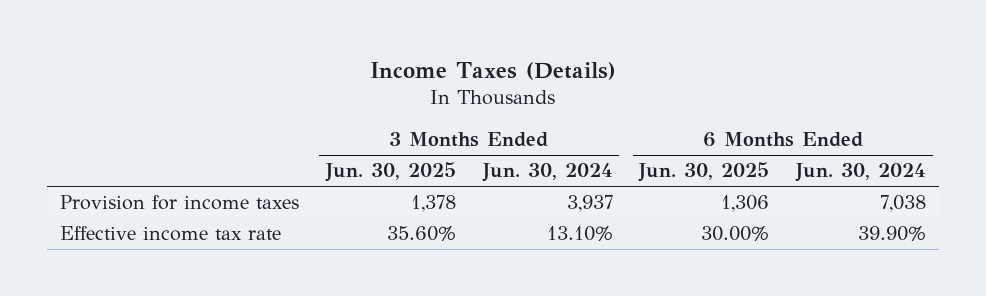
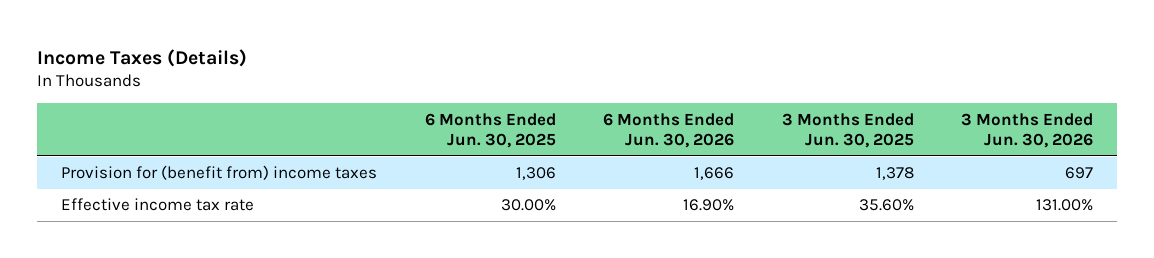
- | 3 Months Ended Jun. 30, 2025 | 3 Months Ended Jun. 30, 2024 | 6 Months Ended Jun. 30, 2025 | 6 Months Ended Jun. 30, 2024
+ | 6 Months Ended Jun. 30, 2025 | 6 Months Ended Jun. 30, 2026 | 3 Months Ended Jun. 30, 2025 | 3 Months Ended Jun. 30, 2026
- Provision for income taxes | 1,378 | 3,937 | 1,306 | 7,038
+ Provision for (benefit from) income taxes | 1,306 | 1,666 | 1,378 | 697

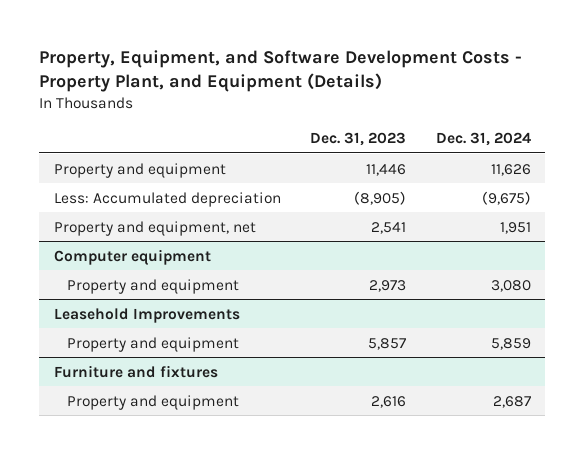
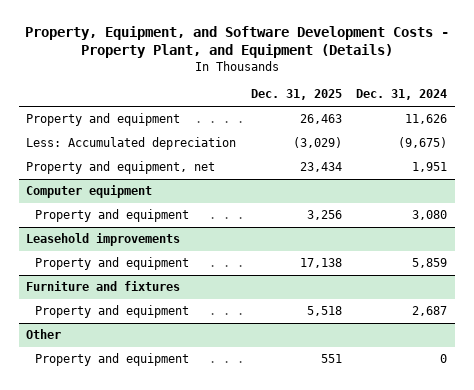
- | Dec. 31, 2023 | Dec. 31, 2024
+ | Dec. 31, 2025 | Dec. 31, 2024
- Leasehold Improvements
+ Leasehold improvements
+ Other
+ Property and equipment | 551 | 0

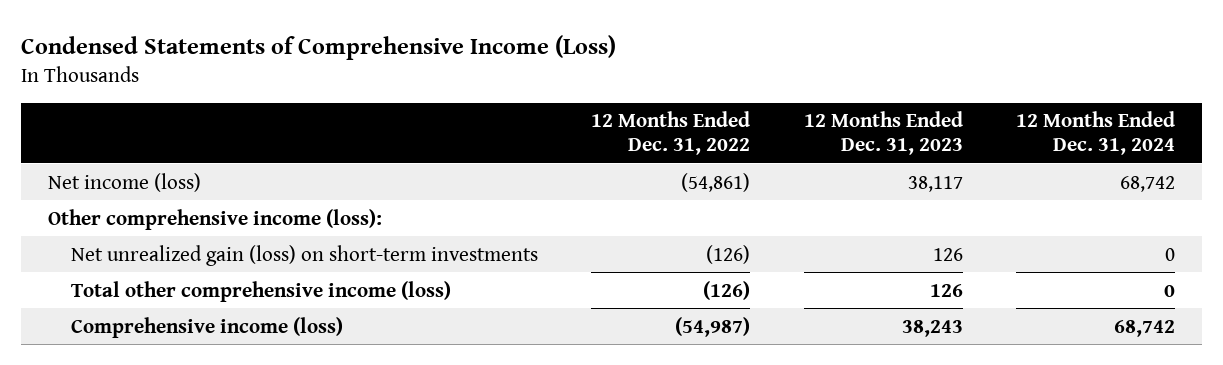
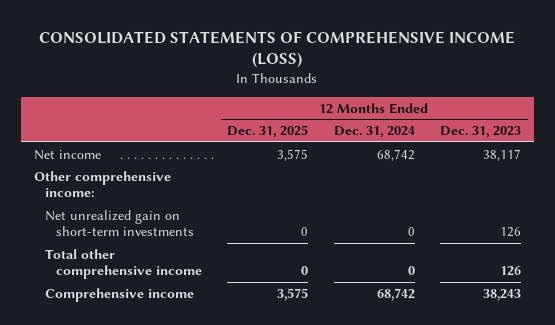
- Condensed Statements of Comprehensive Income (Loss)
+ CONSOLIDATED STATEMENTS OF COMPREHENSIVE INCOME (LOSS)
- | 12 Months Ended Dec. 31, 2022 | 12 Months Ended Dec. 31, 2023 | 12 Months Ended Dec. 31, 2024
+ | 12 Months Ended Dec. 31, 2025 | 12 Months Ended Dec. 31, 2024 | 12 Months Ended Dec. 31, 2023
- Net income (loss) | (54,861) | 38,117 | 68,742
- Other comprehensive income (loss):
- Net unrealized gain (loss) on short-term investments | (126) | 126 | 0
- Total other comprehensive income (loss) | (126) | 126 | 0
- Comprehensive income (loss) | (54,987) | 38,243 | 68,742
+ Net income | 3,575 | 68,742 | 38,117
+ Other comprehensive income:
+ Net unrealized gain on short-term investments | 0 | 0 | 126
+ Total other comprehensive income | 0 | 0 | 126
+ Comprehensive income | 3,575 | 68,742 | 38,243

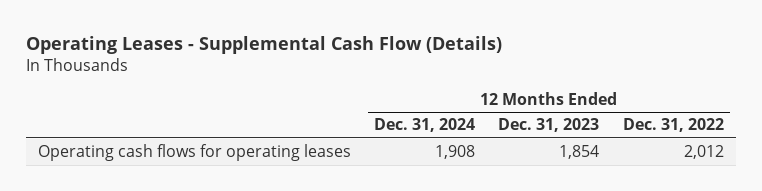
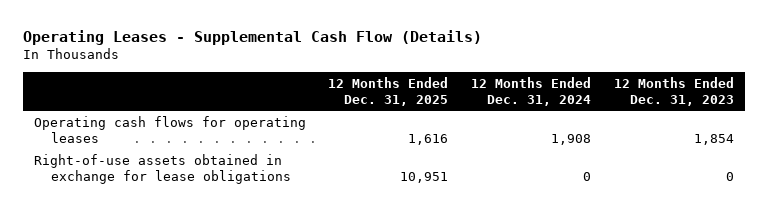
- | 12 Months Ended Dec. 31, 2024 | 12 Months Ended Dec. 31, 2023 | 12 Months Ended Dec. 31, 2022
+ | 12 Months Ended Dec. 31, 2025 | 12 Months Ended Dec. 31, 2024 | 12 Months Ended Dec. 31, 2023
+ Right-of-use assets obtained in exchange for lease obligations | 10,951 | 0 | 0

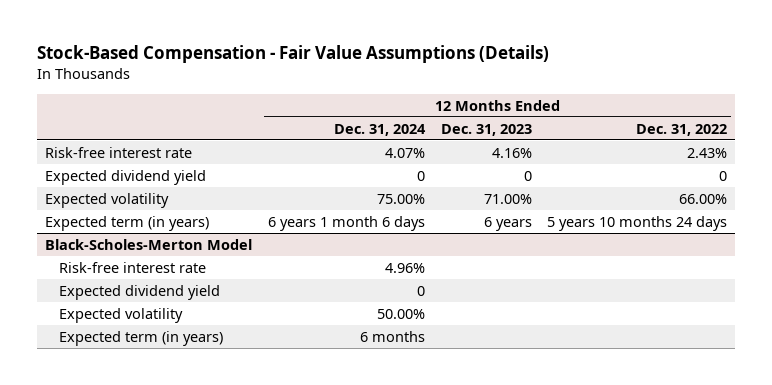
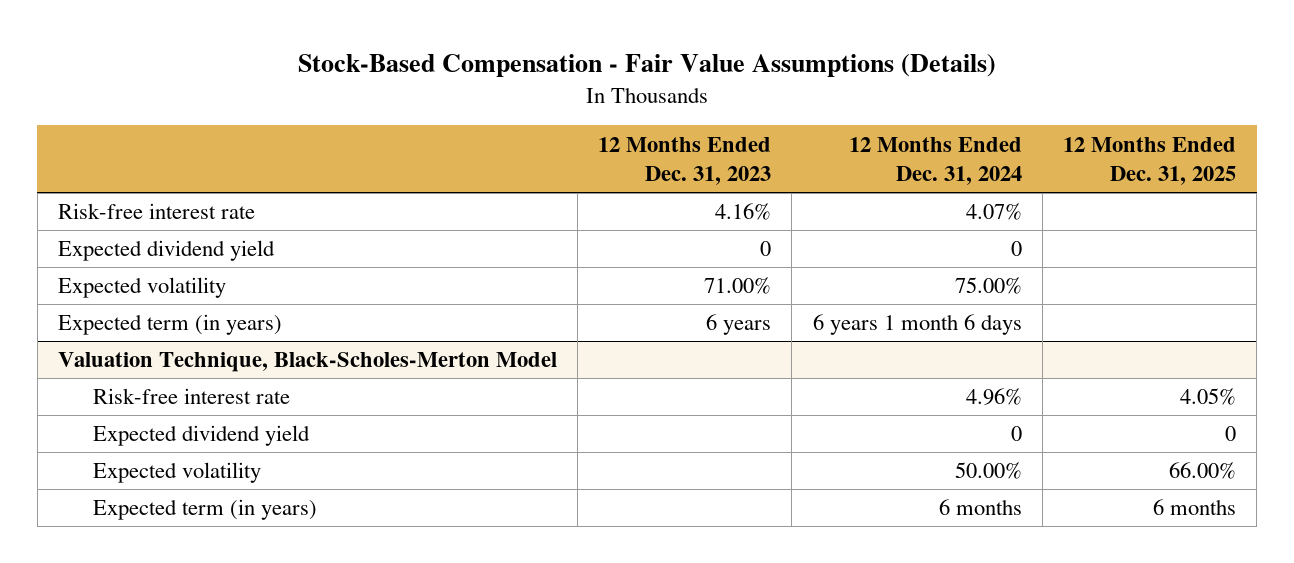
- | 12 Months Ended Dec. 31, 2024 | 12 Months Ended Dec. 31, 2023 | 12 Months Ended Dec. 31, 2022
+ | 12 Months Ended Dec. 31, 2023 | 12 Months Ended Dec. 31, 2024 | 12 Months Ended Dec. 31, 2025
- Black-Scholes-Merton Model
+ Valuation Technique, Black-Scholes-Merton Model

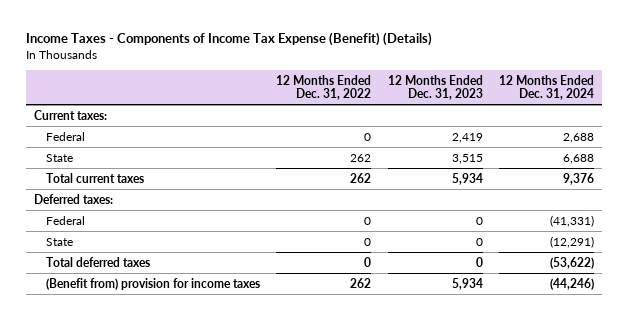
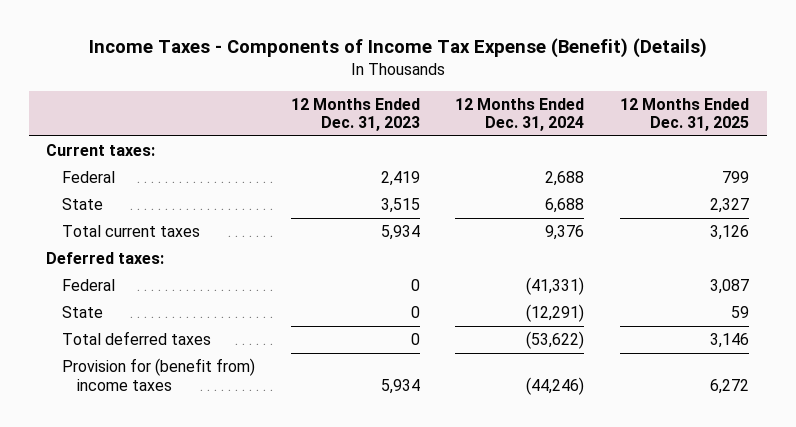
- | 12 Months Ended Dec. 31, 2022 | 12 Months Ended Dec. 31, 2023 | 12 Months Ended Dec. 31, 2024
+ | 12 Months Ended Dec. 31, 2023 | 12 Months Ended Dec. 31, 2024 | 12 Months Ended Dec. 31, 2025
- (Benefit from) provision for income taxes | 262 | 5,934 | (44,246)
+ Provision for (benefit from) income taxes | 5,934 | (44,246) | 6,272

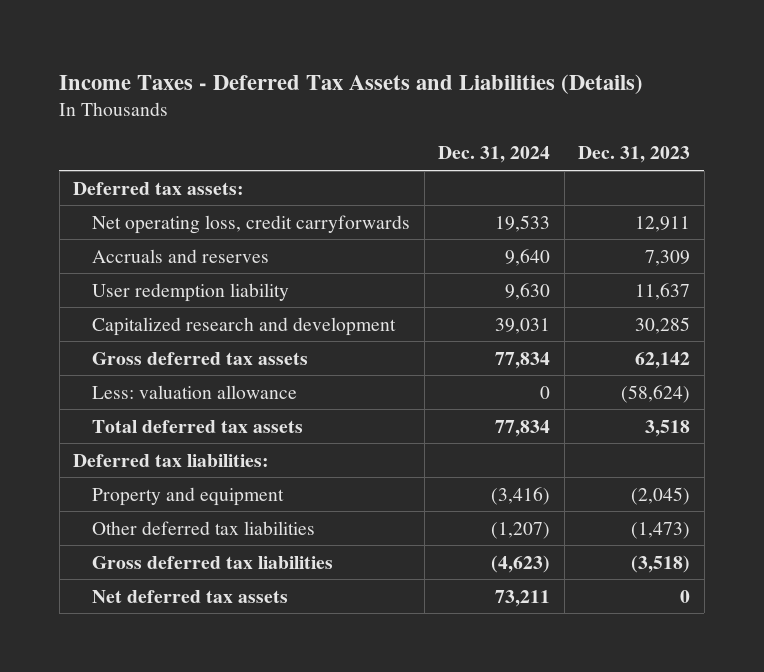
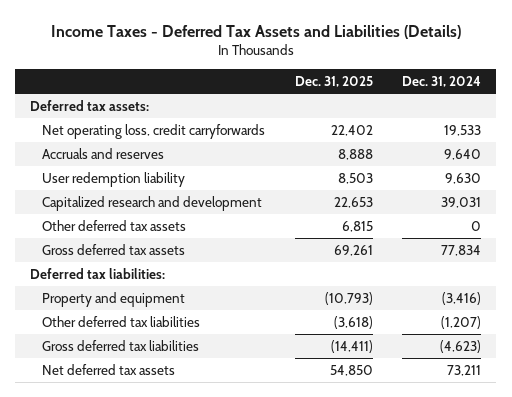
- | Dec. 31, 2024 | Dec. 31, 2023
+ | Dec. 31, 2025 | Dec. 31, 2024
+ Other deferred tax assets | 6,815 | 0
- Less: valuation allowance | 0 | (58,624)
- Total deferred tax assets | 77,834 | 3,518

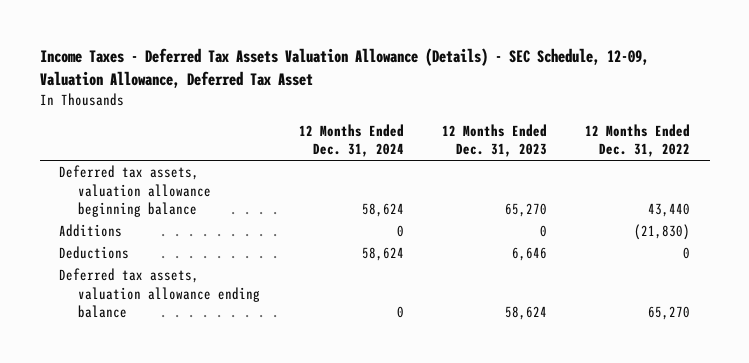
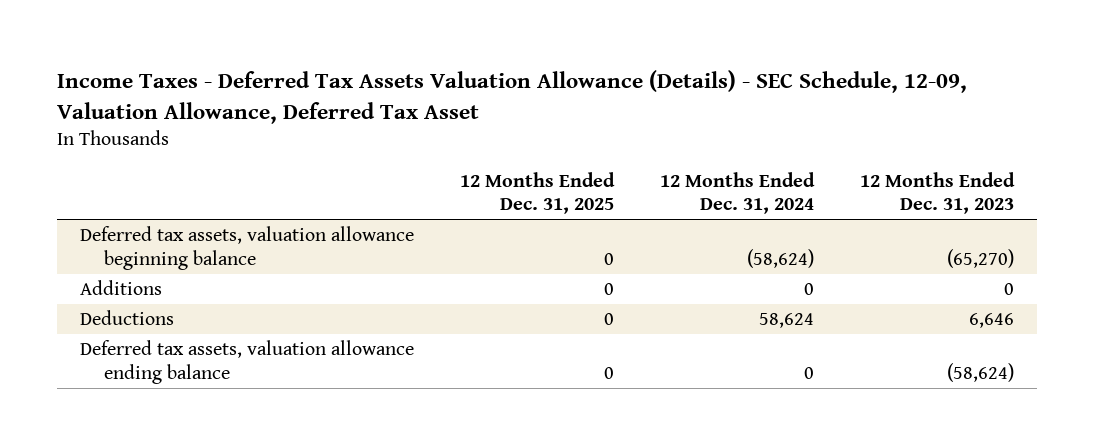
- | 12 Months Ended Dec. 31, 2024 | 12 Months Ended Dec. 31, 2023 | 12 Months Ended Dec. 31, 2022
+ | 12 Months Ended Dec. 31, 2025 | 12 Months Ended Dec. 31, 2024 | 12 Months Ended Dec. 31, 2023
- Deferred tax assets, valuation allowance beginning balance | 58,624 | 65,270 | 43,440
+ Deferred tax assets, valuation allowance beginning balance | 0 | (58,624) | (65,270)
- Deferred tax assets, valuation allowance ending balance | 0 | 58,624 | 65,270
+ Deferred tax assets, valuation allowance ending balance | 0 | 0 | (58,624)

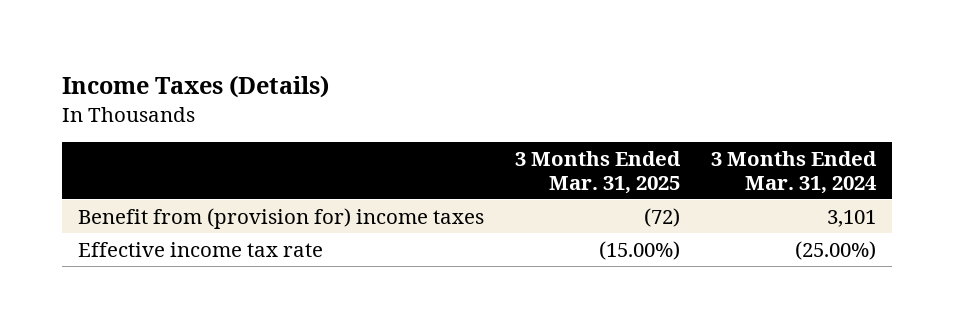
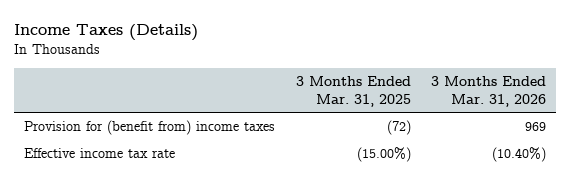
- | 3 Months Ended Mar. 31, 2025 | 3 Months Ended Mar. 31, 2024
+ | 3 Months Ended Mar. 31, 2025 | 3 Months Ended Mar. 31, 2026
- Benefit from (provision for) income taxes | (72) | 3,101
+ Provision for (benefit from) income taxes | (72) | 969

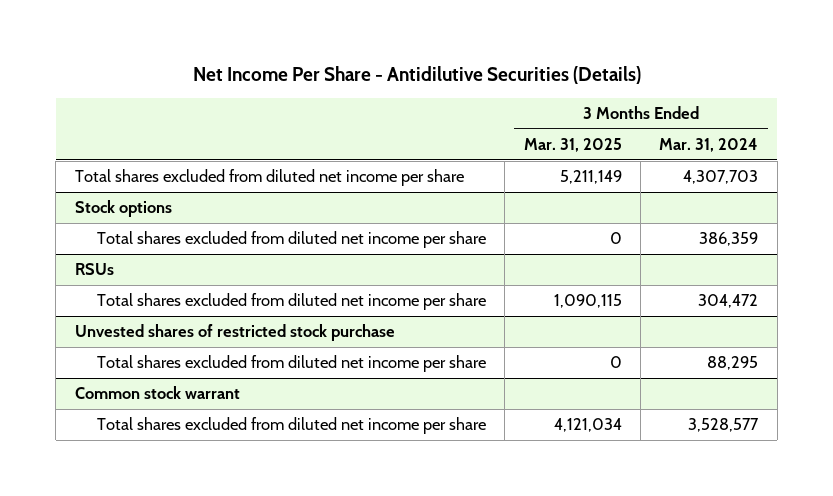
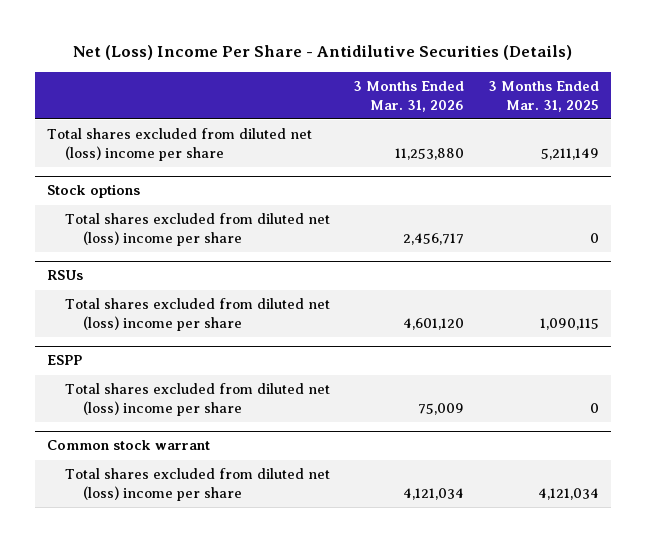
- Net Income Per Share - Antidilutive Securities (Details)
+ Net (Loss) Income Per Share - Antidilutive Securities (Details)
- | 3 Months Ended Mar. 31, 2025 | 3 Months Ended Mar. 31, 2024
+ | 3 Months Ended Mar. 31, 2026 | 3 Months Ended Mar. 31, 2025
- Total shares excluded from diluted net income per share | 5,211,149 | 4,307,703
+ Total shares excluded from diluted net (loss) income per share | 11,253,880 | 5,211,149
@ Stock options
- Total shares excluded from diluted net income per share | 0 | 386,359
+ Total shares excluded from diluted net (loss) income per share | 2,456,717 | 0
@ RSUs
- Total shares excluded from diluted net income per share | 1,090,115 | 304,472
- Unvested shares of restricted stock purchase
- Total shares excluded from diluted net income per share | 0 | 88,295
@ RSUs
+ Total shares excluded from diluted net (loss) income per share | 4,601,120 | 1,090,115
+ ESPP
+ Total shares excluded from diluted net (loss) income per share | 75,009 | 0
@ Common stock warrant
- Total shares excluded from diluted net income per share | 4,121,034 | 3,528,577
+ Total shares excluded from diluted net (loss) income per share | 4,121,034 | 4,121,034

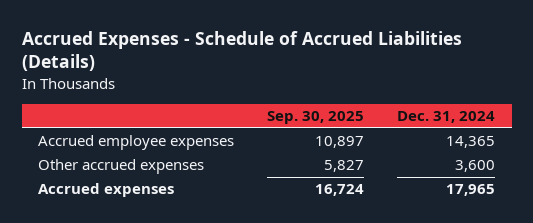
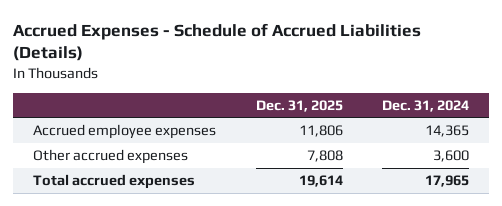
- | Sep. 30, 2025 | Dec. 31, 2024
+ | Dec. 31, 2025 | Dec. 31, 2024
- Accrued expenses | 16,724 | 17,965
+ Total accrued expenses | 19,614 | 17,965

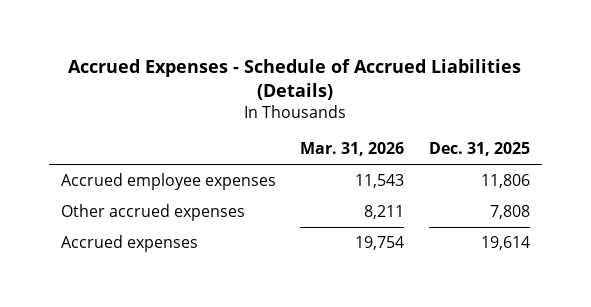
- | Dec. 31, 2025 | Dec. 31, 2024
+ | Mar. 31, 2026 | Dec. 31, 2025
- Total accrued expenses | 19,614 | 17,965
+ Accrued expenses | 19,754 | 19,614

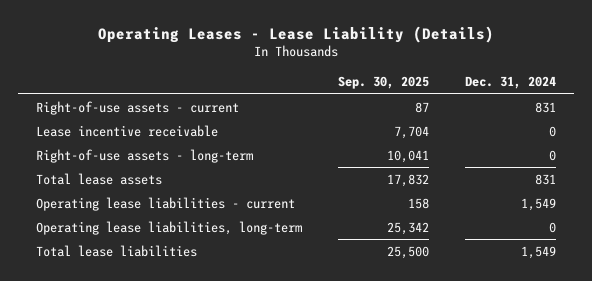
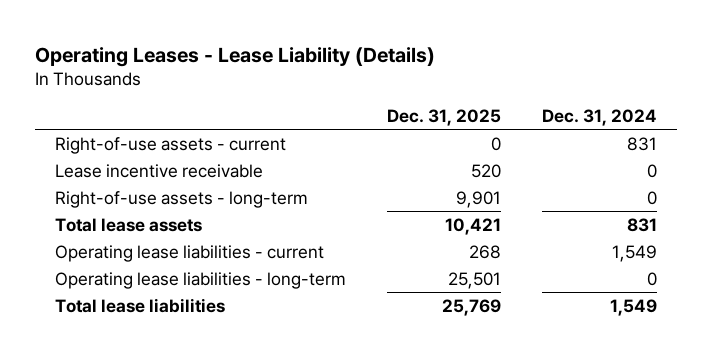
- | Sep. 30, 2025 | Dec. 31, 2024
+ | Dec. 31, 2025 | Dec. 31, 2024
- Operating lease liabilities, long-term | 25,342 | 0
+ Operating lease liabilities - long-term | 25,501 | 0

